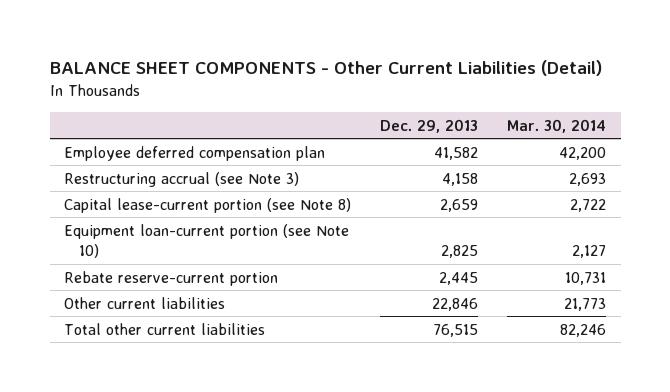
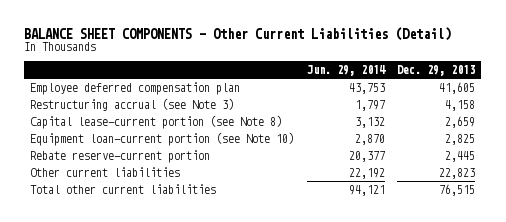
- | Dec. 29, 2013 | Mar. 30, 2014
+ | Jun. 29, 2014 | Dec. 29, 2013
- Employee deferred compensation plan | 41,582 | 42,200
+ Employee deferred compensation plan | 43,753 | 41,605
- Other current liabilities | 22,846 | 21,773
+ Other current liabilities | 22,192 | 22,823

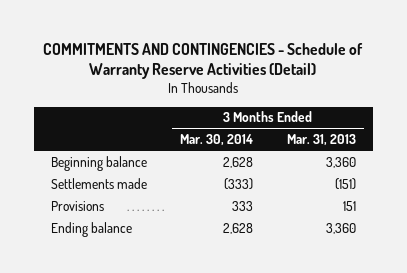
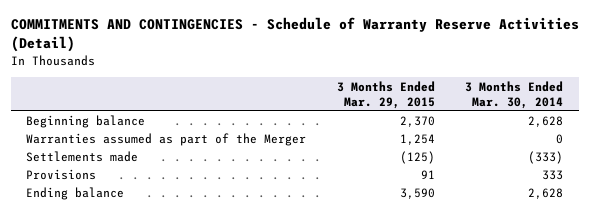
- | 3 Months Ended Mar. 30, 2014 | 3 Months Ended Mar. 31, 2013
+ | 3 Months Ended Mar. 29, 2015 | 3 Months Ended Mar. 30, 2014
+ Warranties assumed as part of the Merger | 1,254 | 0

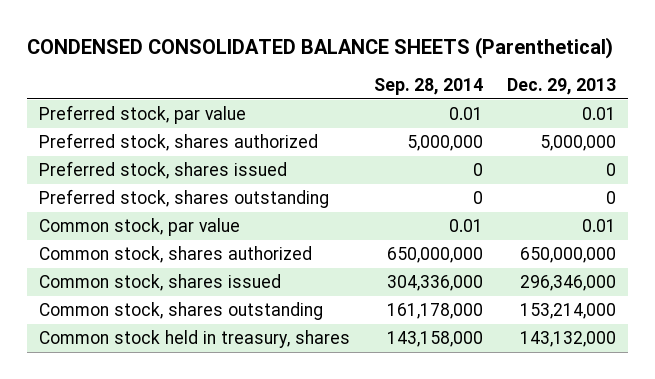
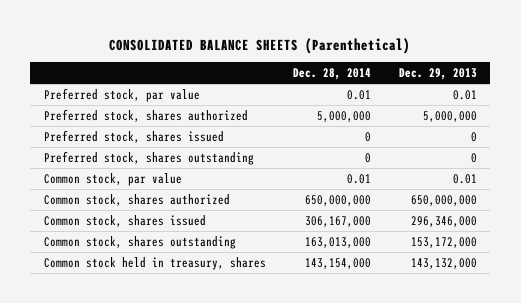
- CONDENSED CONSOLIDATED BALANCE SHEETS (Parenthetical)
+ CONSOLIDATED BALANCE SHEETS (Parenthetical)
- | Sep. 28, 2014 | Dec. 29, 2013
+ | Dec. 28, 2014 | Dec. 29, 2013
- Common stock, shares outstanding | 161,178,000 | 153,214,000
+ Common stock, shares outstanding | 163,013,000 | 153,172,000

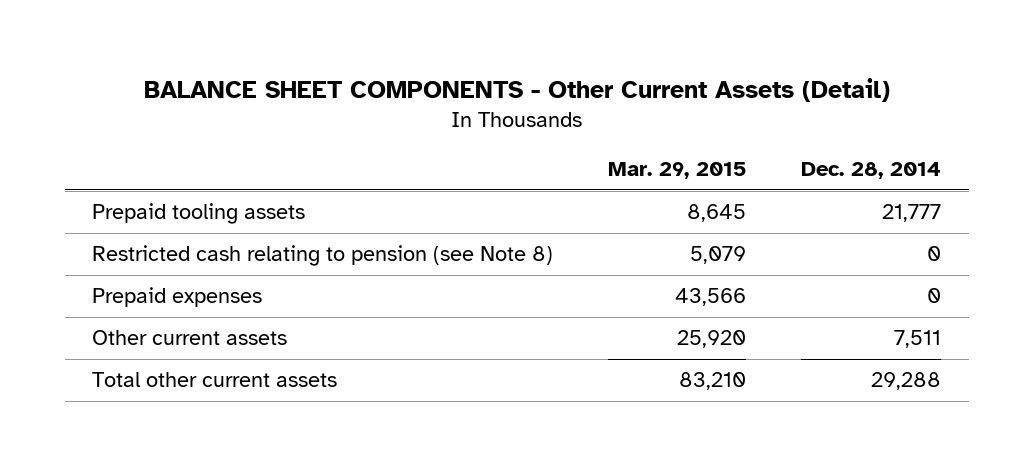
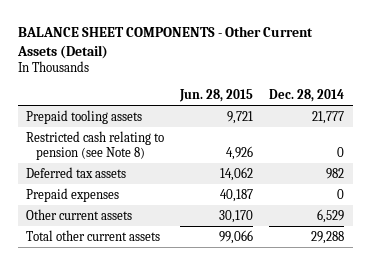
- | Mar. 29, 2015 | Dec. 28, 2014
+ | Jun. 28, 2015 | Dec. 28, 2014
+ Deferred tax assets | 14,062 | 982
- Other current assets | 25,920 | 7,511
+ Other current assets | 30,170 | 6,529

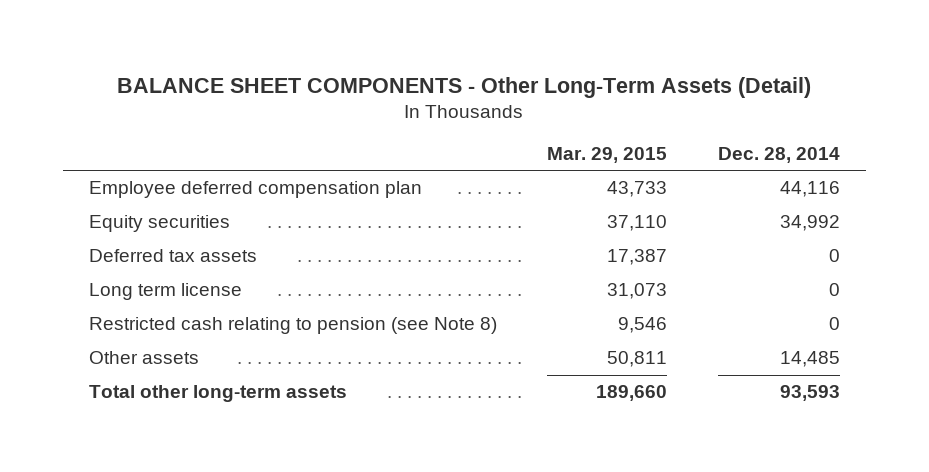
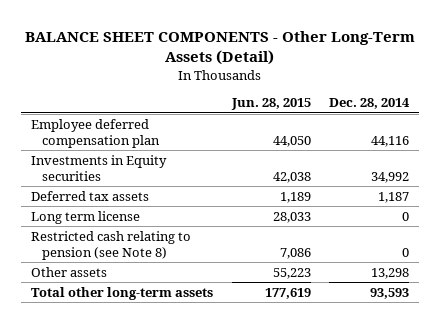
- | Mar. 29, 2015 | Dec. 28, 2014
+ | Jun. 28, 2015 | Dec. 28, 2014
- Equity securities | 37,110 | 34,992
- Deferred tax assets | 17,387 | 0
+ Investments in Equity securities | 42,038 | 34,992
+ Deferred tax assets | 1,189 | 1,187
- Other assets | 50,811 | 14,485
+ Other assets | 55,223 | 13,298

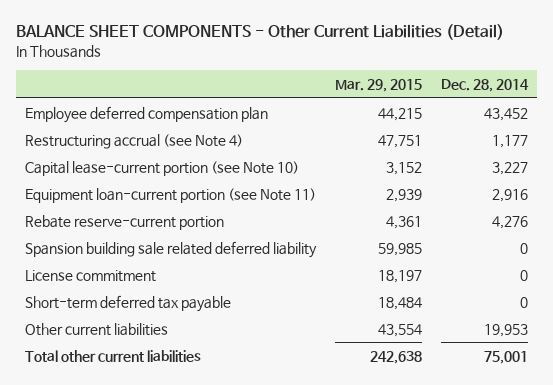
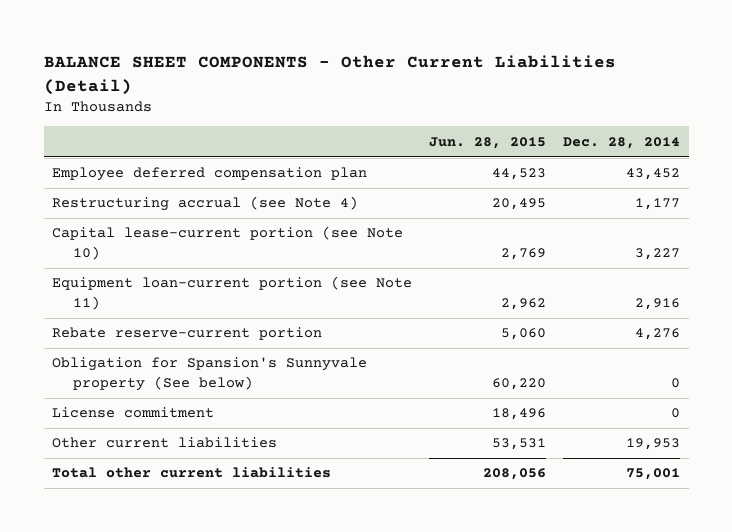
- | Mar. 29, 2015 | Dec. 28, 2014
+ | Jun. 28, 2015 | Dec. 28, 2014
- Spansion building sale related deferred liability | 59,985 | 0
+ Obligation for Spansion's Sunnyvale property (See below) | 60,220 | 0
- Short-term deferred tax payable | 18,484 | 0

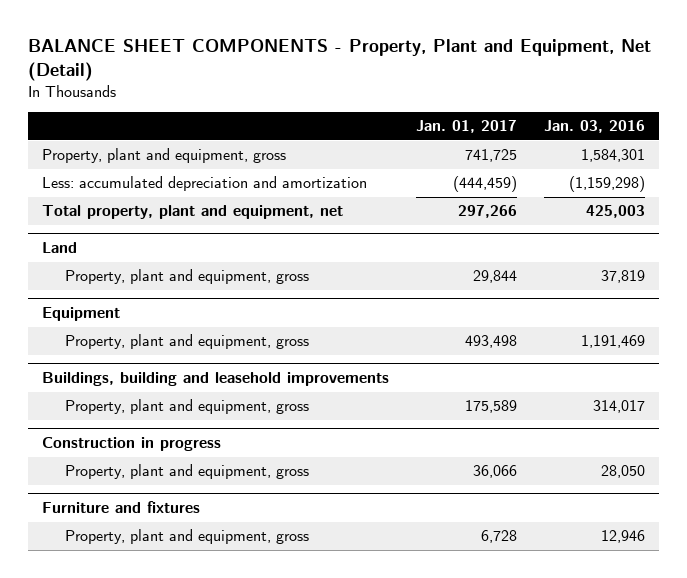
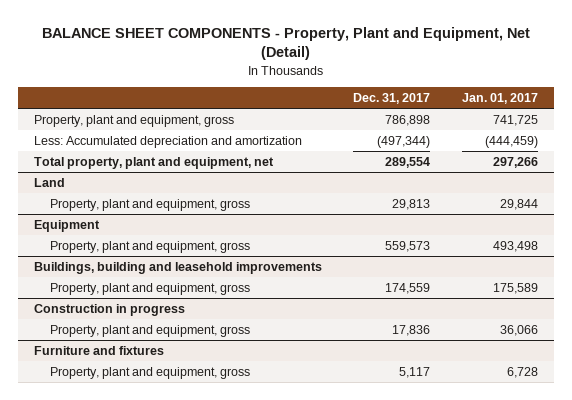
- | Jan. 01, 2017 | Jan. 03, 2016
+ | Dec. 31, 2017 | Jan. 01, 2017
- Less: accumulated depreciation and amortization | (444,459) | (1,159,298)
+ Less: Accumulated depreciation and amortization | (497,344) | (444,459)

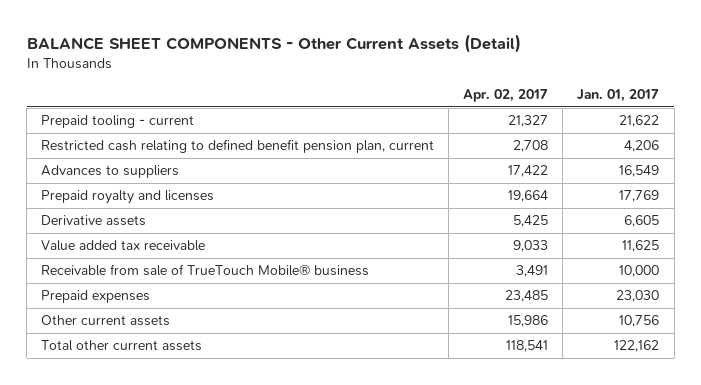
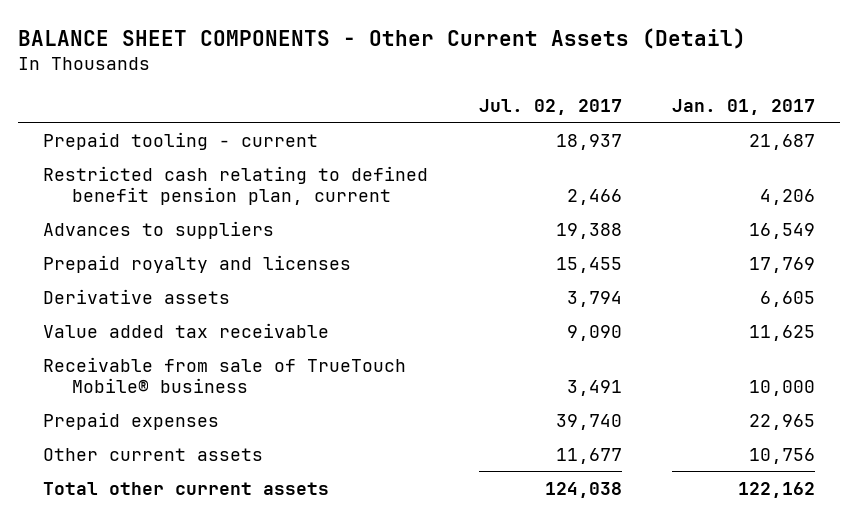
- | Apr. 02, 2017 | Jan. 01, 2017
+ | Jul. 02, 2017 | Jan. 01, 2017
- Prepaid tooling - current | 21,327 | 21,622
+ Prepaid tooling - current | 18,937 | 21,687
- Prepaid expenses | 23,485 | 23,030
+ Prepaid expenses | 39,740 | 22,965

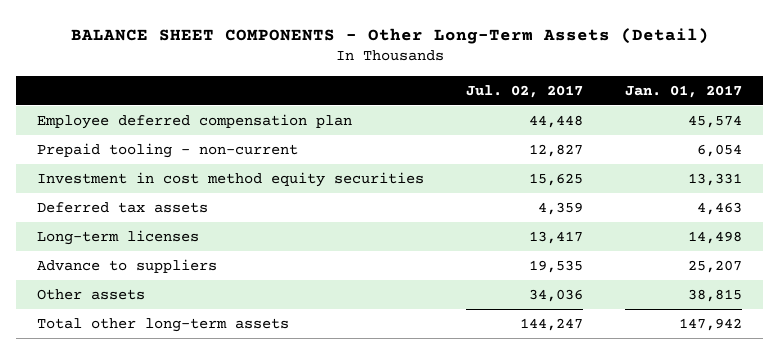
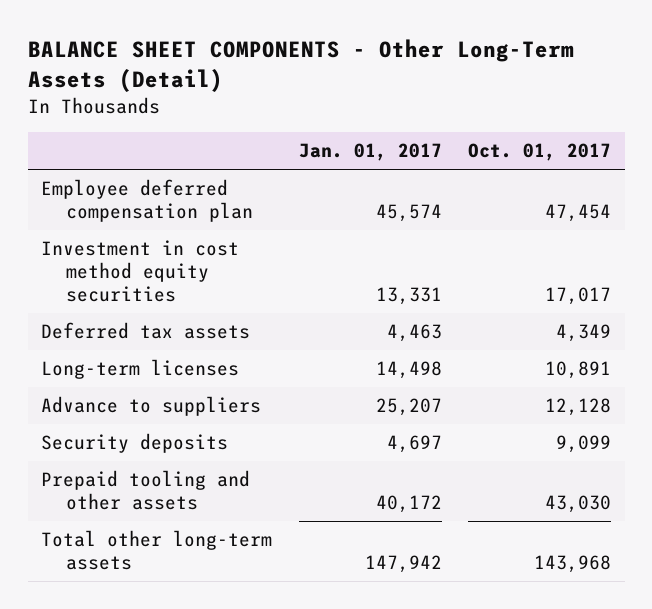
- | Jul. 02, 2017 | Jan. 01, 2017
+ | Jan. 01, 2017 | Oct. 01, 2017
- Prepaid tooling - non-current | 12,827 | 6,054
- Other assets | 34,036 | 38,815
+ Security deposits | 4,697 | 9,099
+ Prepaid tooling and other assets | 40,172 | 43,030

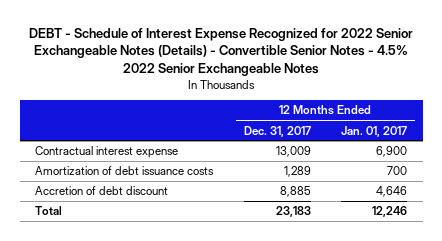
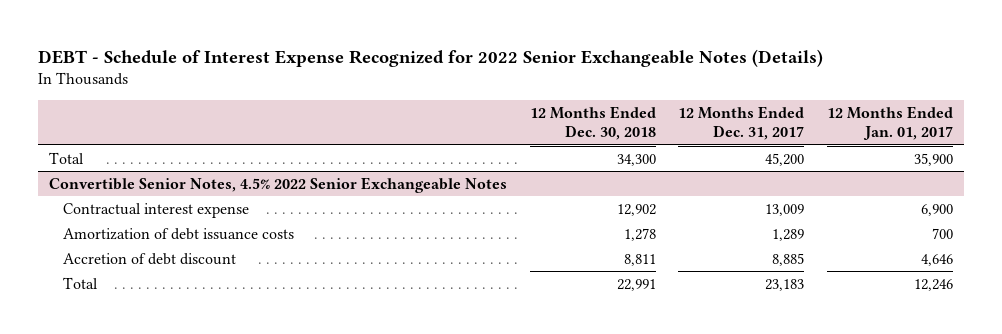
- DEBT - Schedule of Interest Expense Recognized for 2022 Senior Exchangeable Notes (Details) - Convertible Senior Notes - 4.5% 2022 Senior Exchangeable Notes
+ DEBT - Schedule of Interest Expense Recognized for 2022 Senior Exchangeable Notes (Details)
- | 12 Months Ended Dec. 31, 2017 | 12 Months Ended Jan. 01, 2017
+ | 12 Months Ended Dec. 30, 2018 | 12 Months Ended Dec. 31, 2017 | 12 Months Ended Jan. 01, 2017
+ Total | 34,300 | 45,200 | 35,900
+ Convertible Senior Notes, 4.5% 2022 Senior Exchangeable Notes

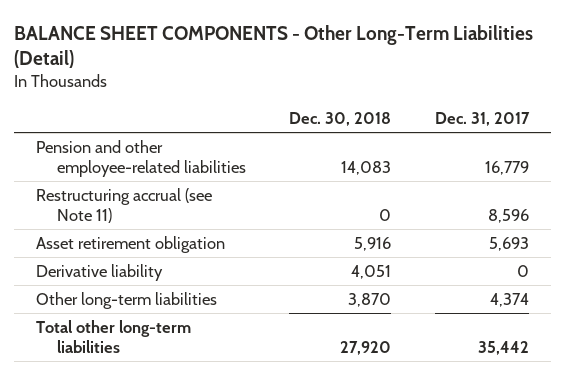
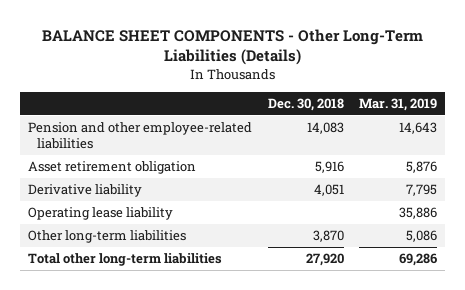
- BALANCE SHEET COMPONENTS - Other Long-Term Liabilities (Detail)
+ BALANCE SHEET COMPONENTS - Other Long-Term Liabilities (Details)
- | Dec. 30, 2018 | Dec. 31, 2017
+ | Dec. 30, 2018 | Mar. 31, 2019
- Restructuring accrual (see Note 11) | 0 | 8,596
+ Operating lease liability | | 35,886

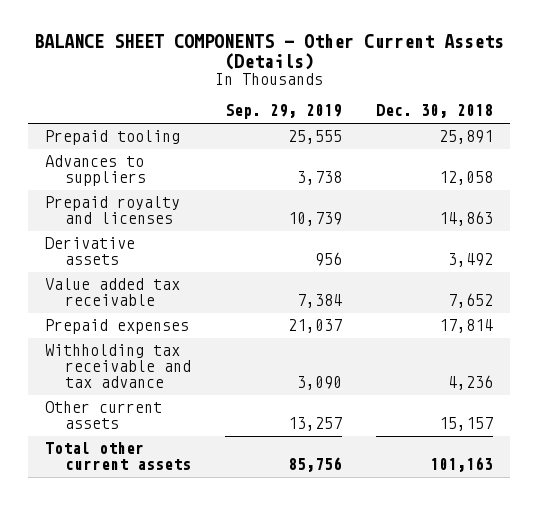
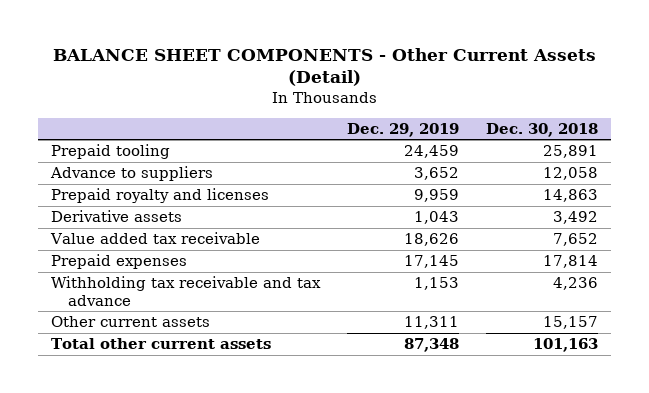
- BALANCE SHEET COMPONENTS - Other Current Assets (Details)
+ BALANCE SHEET COMPONENTS - Other Current Assets (Detail)
- | Sep. 29, 2019 | Dec. 30, 2018
+ | Dec. 29, 2019 | Dec. 30, 2018
- Advances to suppliers | 3,738 | 12,058
+ Advance to suppliers | 3,652 | 12,058

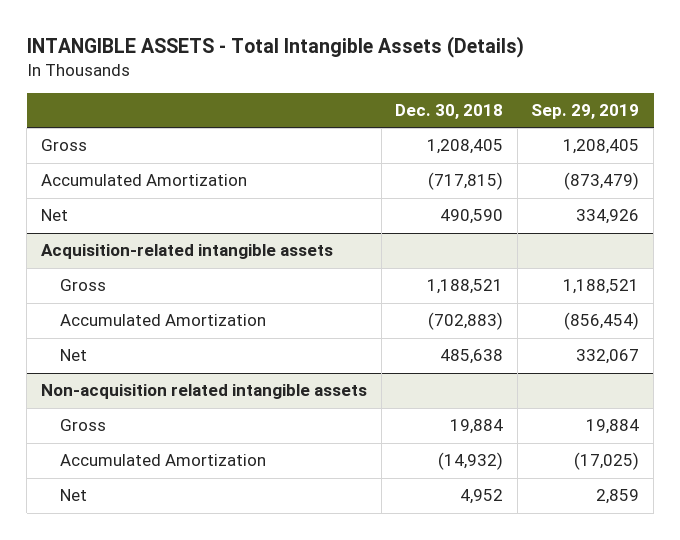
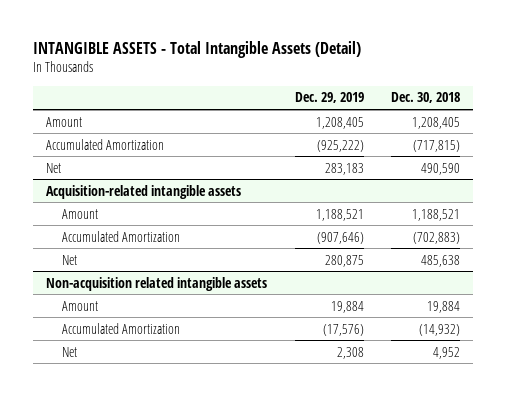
- INTANGIBLE ASSETS - Total Intangible Assets (Details)
+ INTANGIBLE ASSETS - Total Intangible Assets (Detail)
- | Dec. 30, 2018 | Sep. 29, 2019
+ | Dec. 29, 2019 | Dec. 30, 2018
- Gross | 1,208,405 | 1,208,405
+ Amount | 1,208,405 | 1,208,405
@ Acquisition-related intangible assets
- Gross | 1,188,521 | 1,188,521
+ Amount | 1,188,521 | 1,188,521
@ Non-acquisition related intangible assets
- Gross | 19,884 | 19,884
+ Amount | 19,884 | 19,884

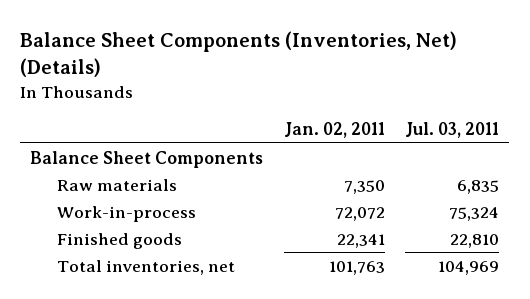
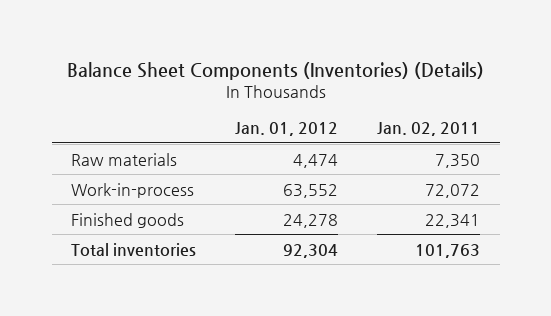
- Balance Sheet Components (Inventories, Net) (Details)
+ Balance Sheet Components (Inventories) (Details)
- | Jan. 02, 2011 | Jul. 03, 2011
+ | Jan. 01, 2012 | Jan. 02, 2011
- Balance Sheet Components
- Total inventories, net | 101,763 | 104,969
+ Total inventories | 92,304 | 101,763

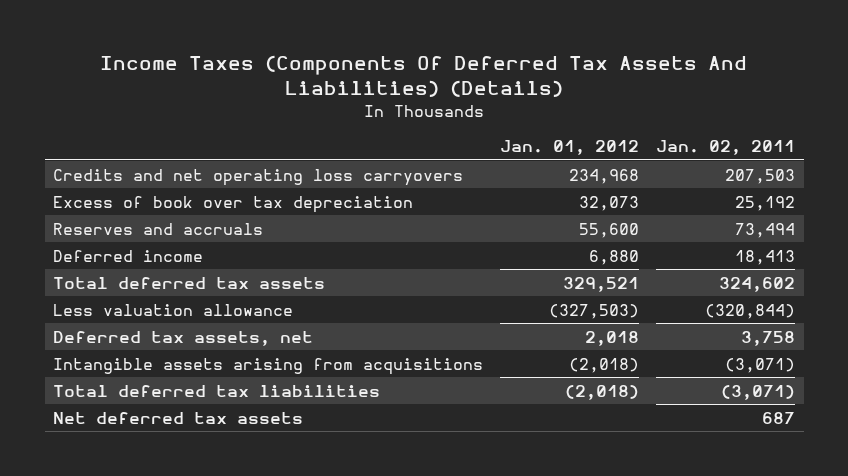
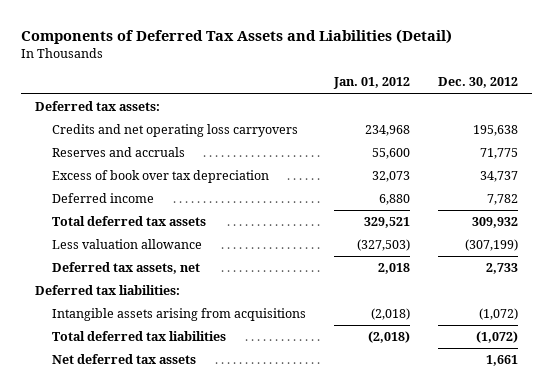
- Income Taxes (Components Of Deferred Tax Assets And Liabilities) (Details)
+ Components of Deferred Tax Assets and Liabilities (Detail)
- | Jan. 01, 2012 | Jan. 02, 2011
+ | Jan. 01, 2012 | Dec. 30, 2012
+ Deferred tax assets:
moved down: Excess of book over tax depreciation | 32,073 | 34,737
+ Deferred tax liabilities:

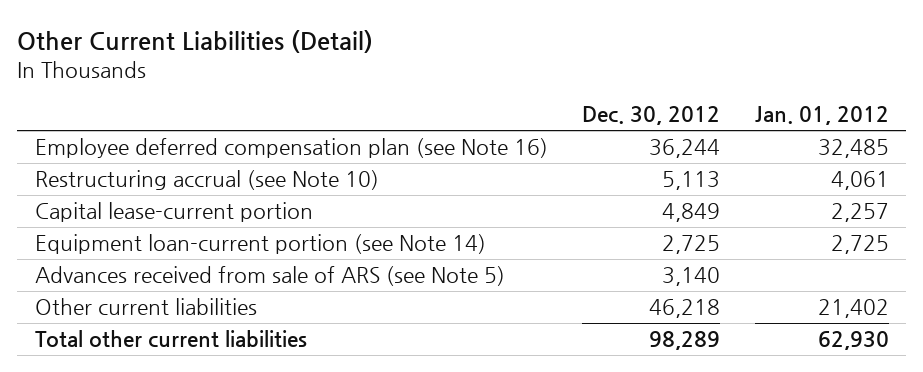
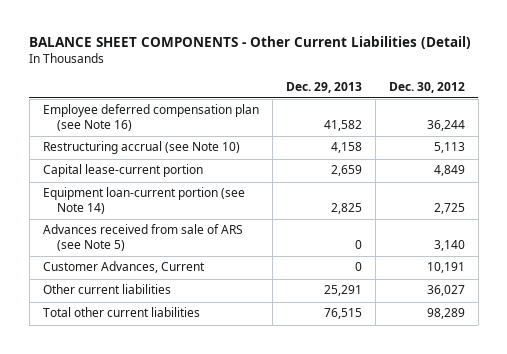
- Other Current Liabilities (Detail)
+ BALANCE SHEET COMPONENTS - Other Current Liabilities (Detail)
- | Dec. 30, 2012 | Jan. 01, 2012
+ | Dec. 29, 2013 | Dec. 30, 2012
- Other current liabilities | 46,218 | 21,402
+ Customer Advances, Current | 0 | 10,191
+ Other current liabilities | 25,291 | 36,027

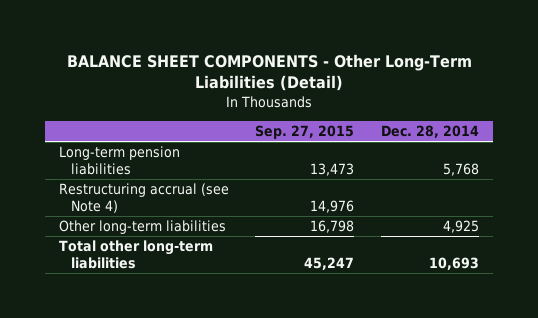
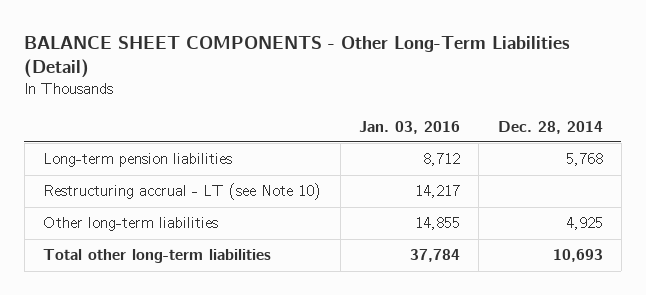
- | Sep. 27, 2015 | Dec. 28, 2014
+ | Jan. 03, 2016 | Dec. 28, 2014
- Restructuring accrual (see Note 4) | 14,976 |
+ Restructuring accrual - LT (see Note 10) | 14,217 |

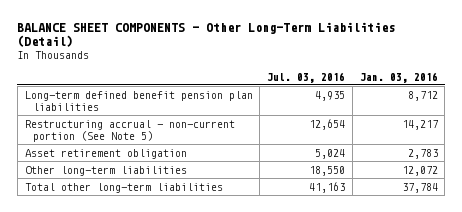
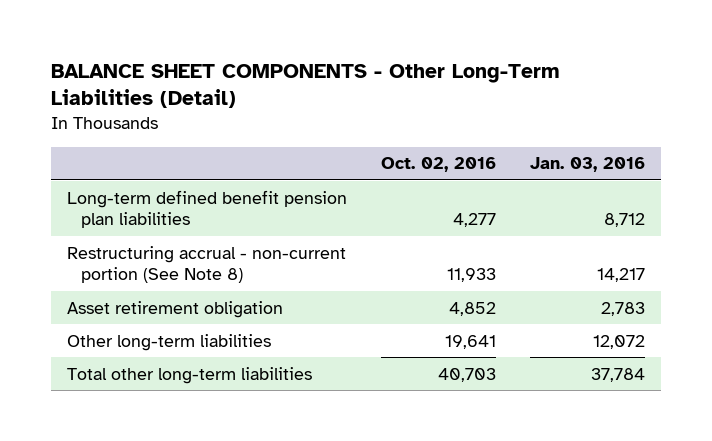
- | Jul. 03, 2016 | Jan. 03, 2016
+ | Oct. 02, 2016 | Jan. 03, 2016
- Restructuring accrual - non-current portion (See Note 5) | 12,654 | 14,217
+ Restructuring accrual - non-current portion (See Note 8) | 11,933 | 14,217

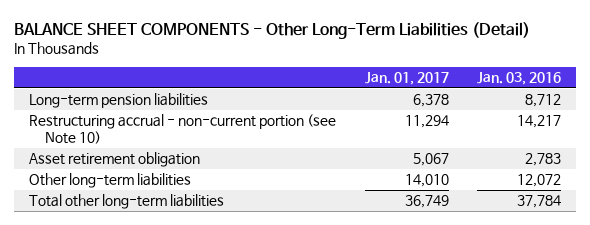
- | Oct. 02, 2016 | Jan. 03, 2016
+ | Jan. 01, 2017 | Jan. 03, 2016
- Long-term defined benefit pension plan liabilities | 4,277 | 8,712
- Restructuring accrual - non-current portion (See Note 8) | 11,933 | 14,217
+ Long-term pension liabilities | 6,378 | 8,712
+ Restructuring accrual - non-current portion (see Note 10) | 11,294 | 14,217

